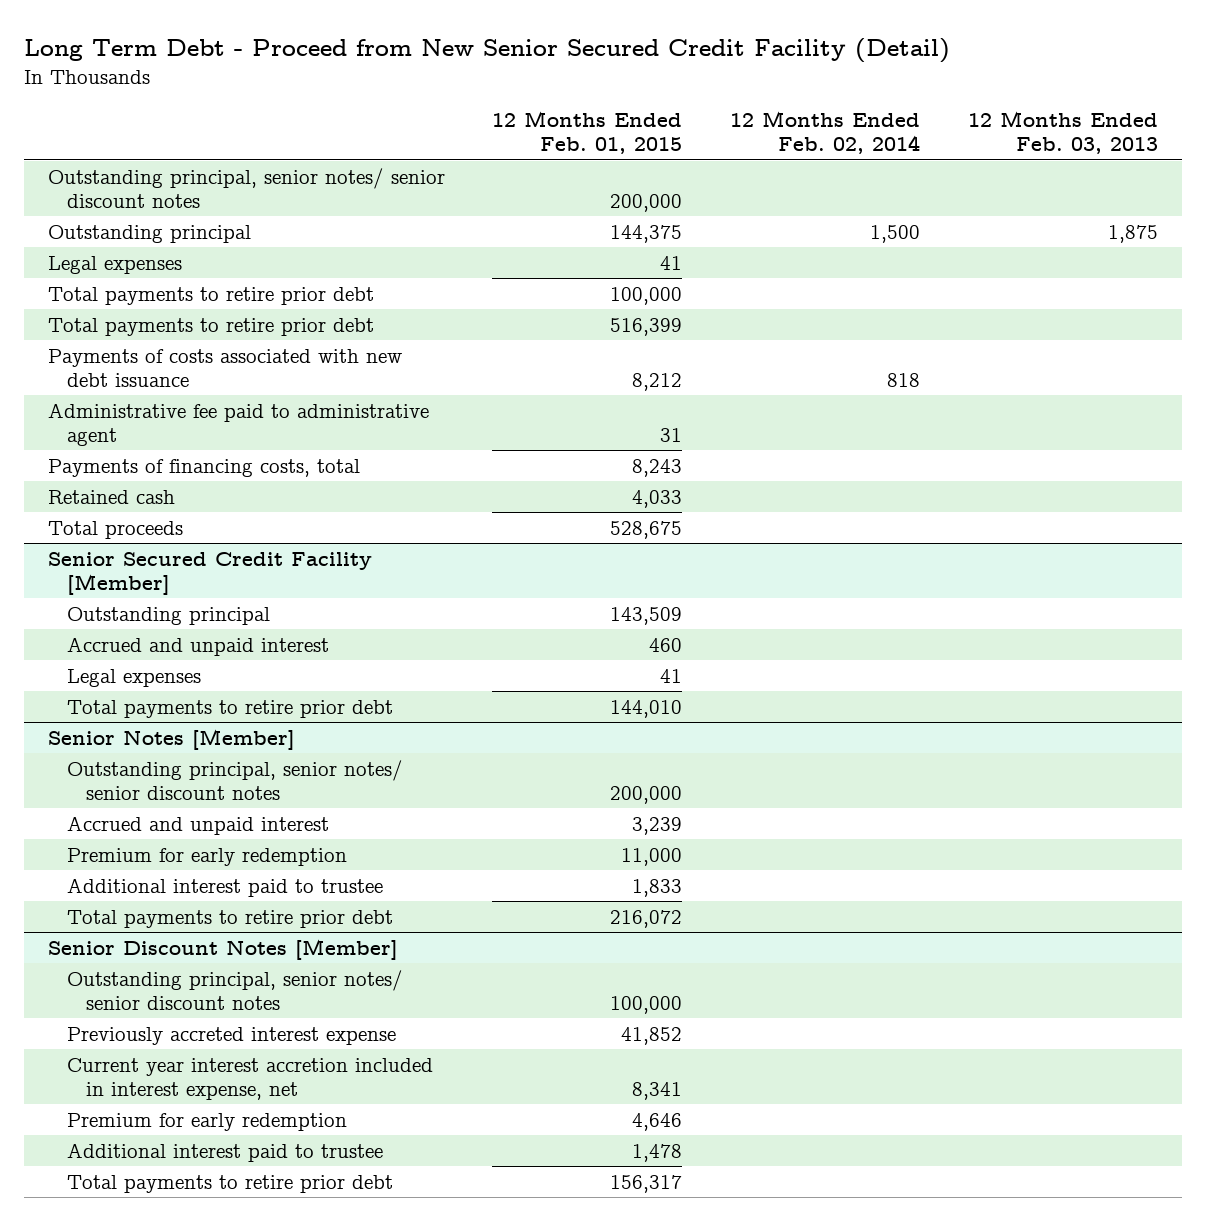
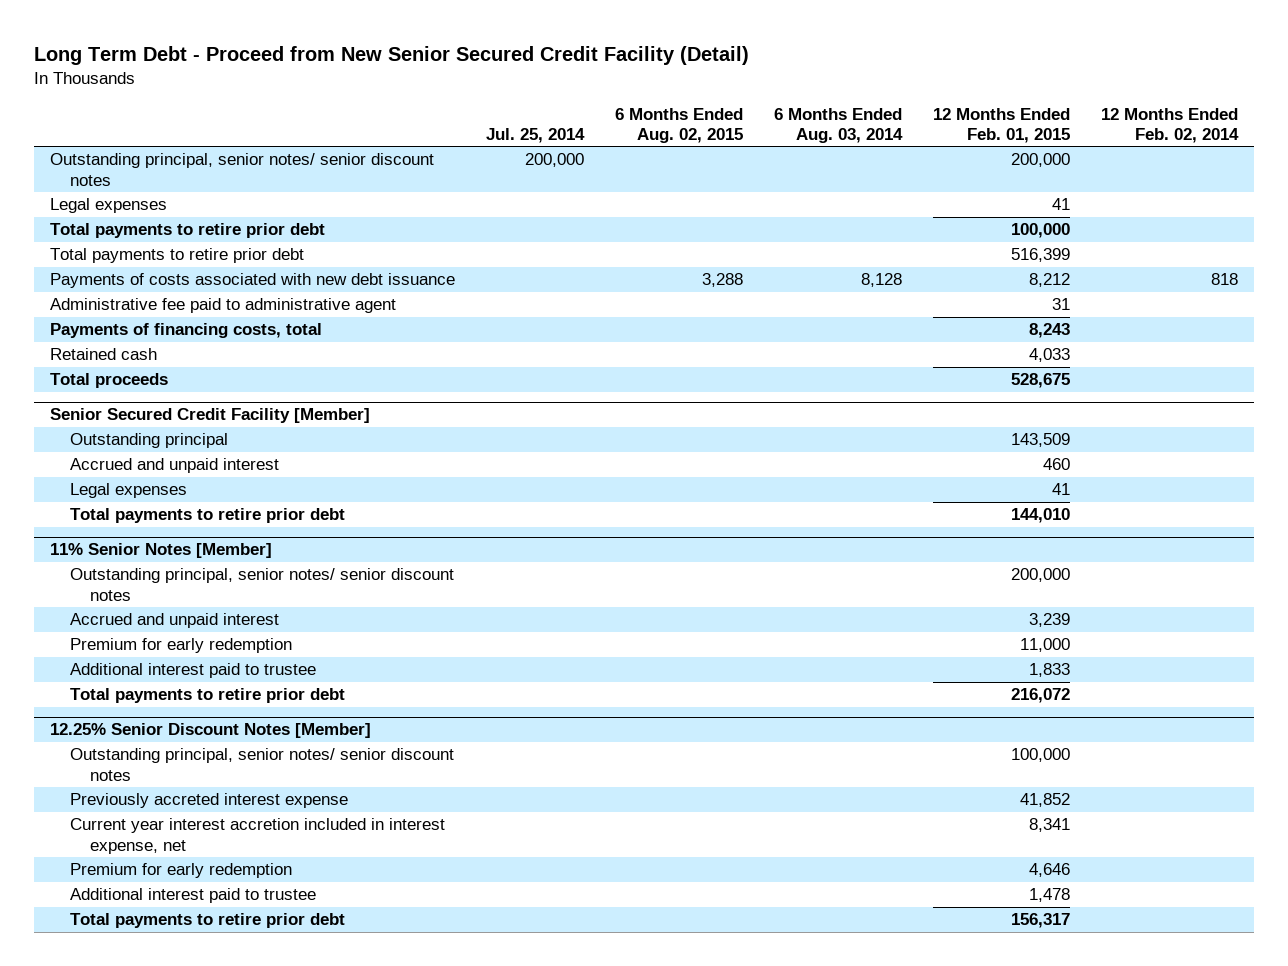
- | 12 Months Ended Feb. 01, 2015 | 12 Months Ended Feb. 02, 2014 | 12 Months Ended Feb. 03, 2013
+ | Jul. 25, 2014 | 6 Months Ended Aug. 02, 2015 | 6 Months Ended Aug. 03, 2014 | 12 Months Ended Feb. 01, 2015 | 12 Months Ended Feb. 02, 2014
- Outstanding principal | 144,375 | 1,500 | 1,875
- Senior Notes [Member]
+ 11% Senior Notes [Member]
- Senior Discount Notes [Member]
+ 12.25% Senior Discount Notes [Member]

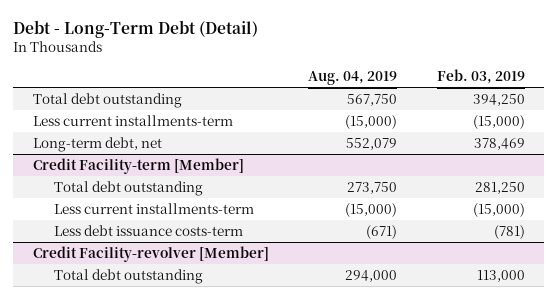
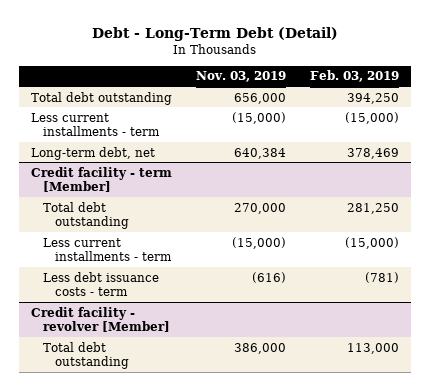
- | Aug. 04, 2019 | Feb. 03, 2019
+ | Nov. 03, 2019 | Feb. 03, 2019
- Less current installments-term | (15,000) | (15,000)
+ Less current installments - term | (15,000) | (15,000)
- Credit Facility-term [Member]
+ Credit facility - term [Member]
- Less current installments-term | (15,000) | (15,000)
- Less debt issuance costs-term | (671) | (781)
- Credit Facility-revolver [Member]
+ Less current installments - term | (15,000) | (15,000)
+ Less debt issuance costs - term | (616) | (781)
+ Credit facility - revolver [Member]

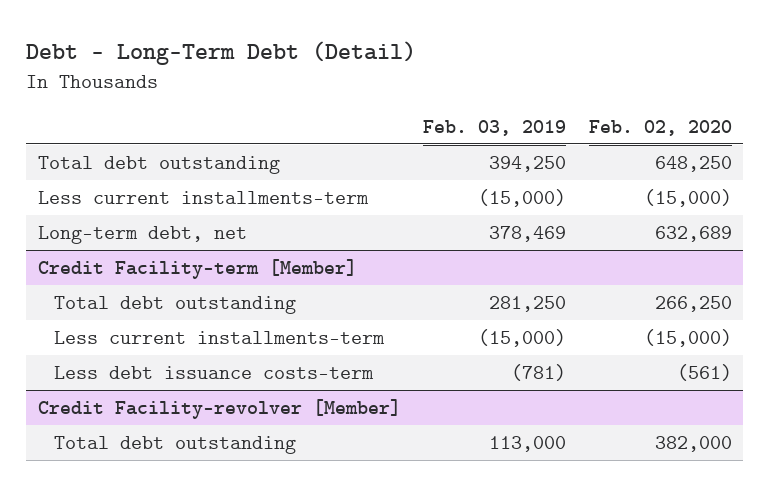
- | Nov. 03, 2019 | Feb. 03, 2019
+ | Feb. 03, 2019 | Feb. 02, 2020
- Less current installments - term | (15,000) | (15,000)
+ Less current installments-term | (15,000) | (15,000)
- Credit facility - term [Member]
+ Credit Facility-term [Member]
- Less current installments - term | (15,000) | (15,000)
- Less debt issuance costs - term | (616) | (781)
- Credit facility - revolver [Member]
+ Less current installments-term | (15,000) | (15,000)
+ Less debt issuance costs-term | (781) | (561)
+ Credit Facility-revolver [Member]

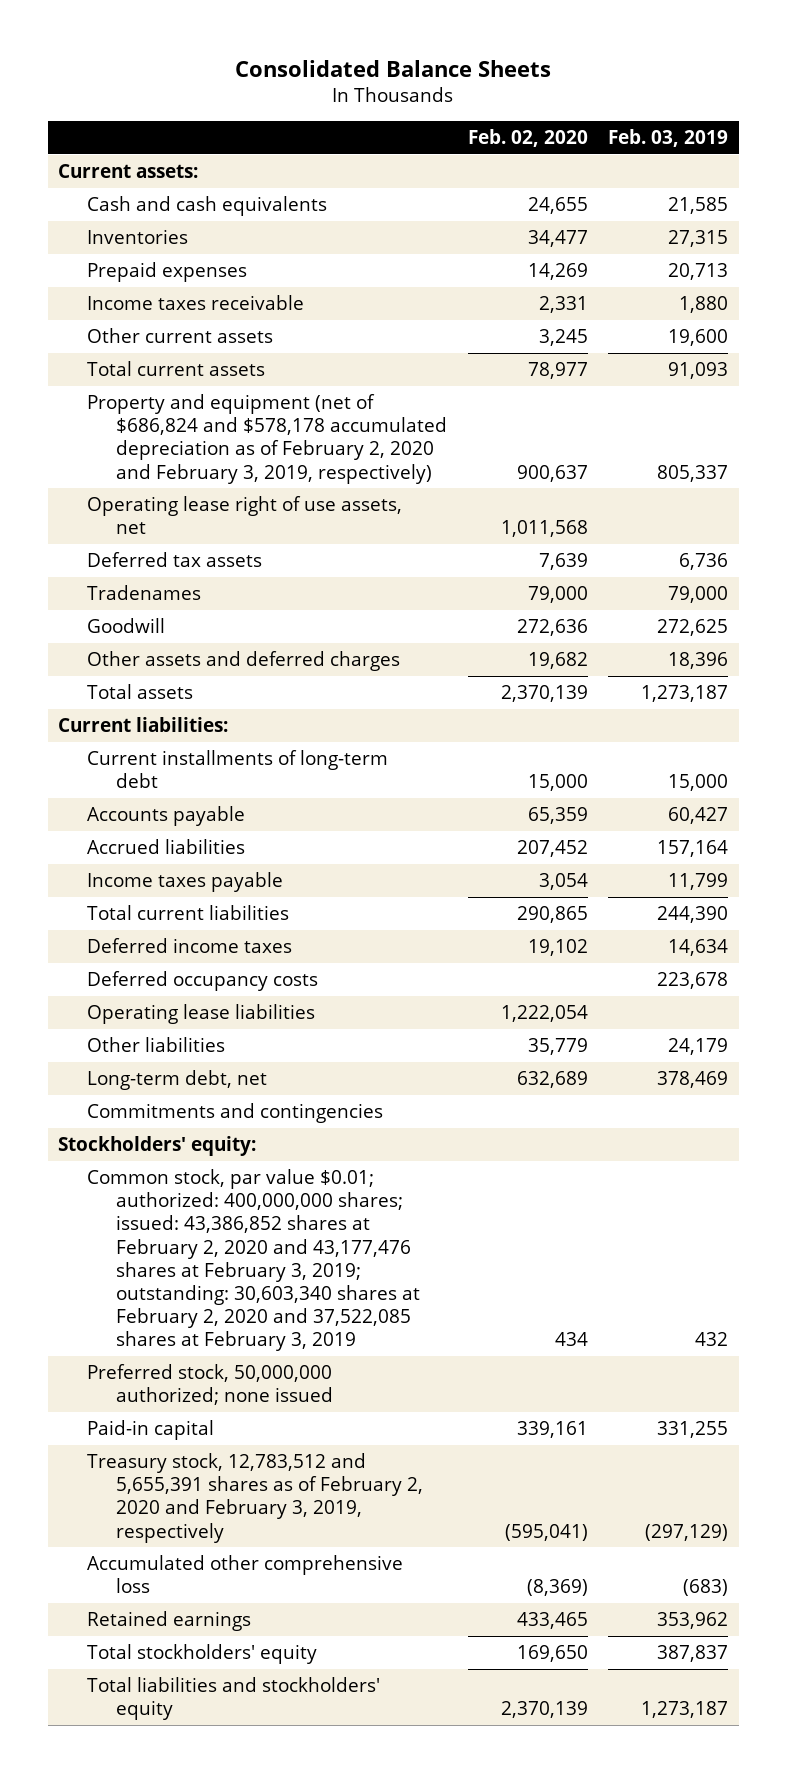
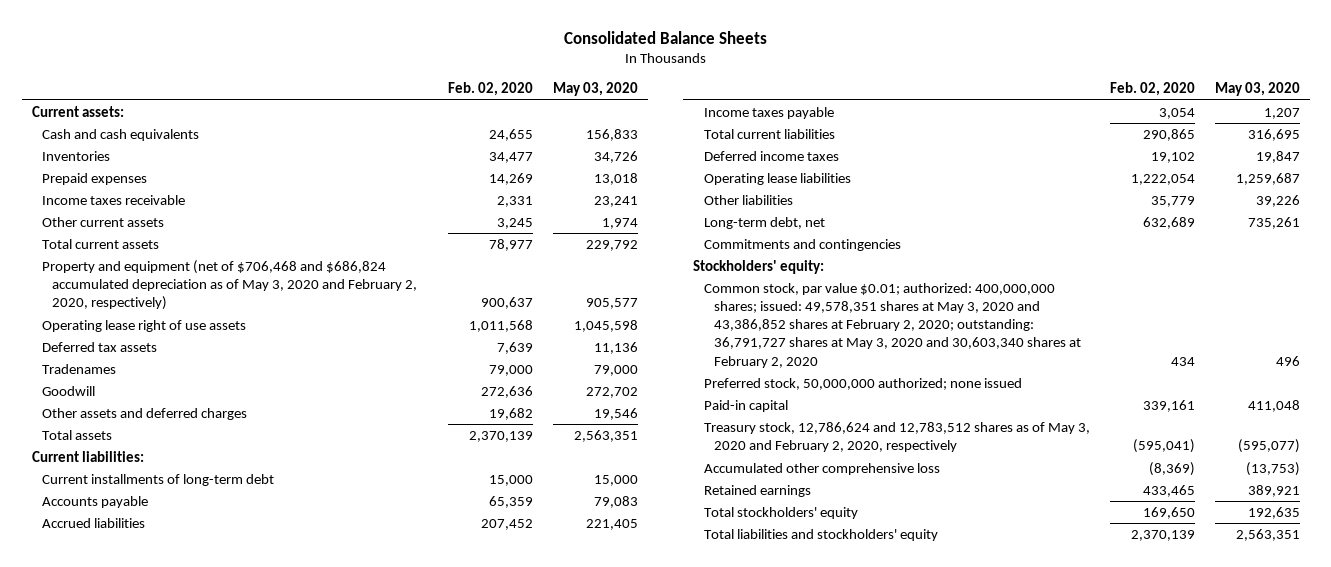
- | Feb. 02, 2020 | Feb. 03, 2019
+ | Feb. 02, 2020 | May 03, 2020
- Property and equipment (net of $686,824 and $578,178 accumulated depreciation as of February 2, 2020 and February 3, 2019, respectively) | 900,637 | 805,337
- Operating lease right of use assets, net | 1,011,568 |
+ Property and equipment (net of $706,468 and $686,824 accumulated depreciation as of May 3, 2020 and February 2, 2020, respectively) | 900,637 | 905,577
+ Operating lease right of use assets | 1,011,568 | 1,045,598
- Deferred occupancy costs | | 223,678
- Common stock, par value $0.01; authorized: 400,000,000 shares; issued: 43,386,852 shares at February 2, 2020 and 43,177,476 shares at February 3, 2019; outstanding: 30,603,340 shares at February 2, 2020 and 37,522,085 shares at February 3, 2019 | 434 | 432
+ Common stock, par value $0.01; authorized: 400,000,000 shares; issued: 49,578,351 shares at May 3, 2020 and 43,386,852 shares at February 2, 2020; outstanding: 36,791,727 shares at May 3, 2020 and 30,603,340 shares at February 2, 2020 | 434 | 496
- Treasury stock, 12,783,512 and 5,655,391 shares as of February 2, 2020 and February 3, 2019, respectively | (595,041) | (297,129)
+ Treasury stock, 12,786,624 and 12,783,512 shares as of May 3, 2020 and February 2, 2020, respectively | (595,041) | (595,077)

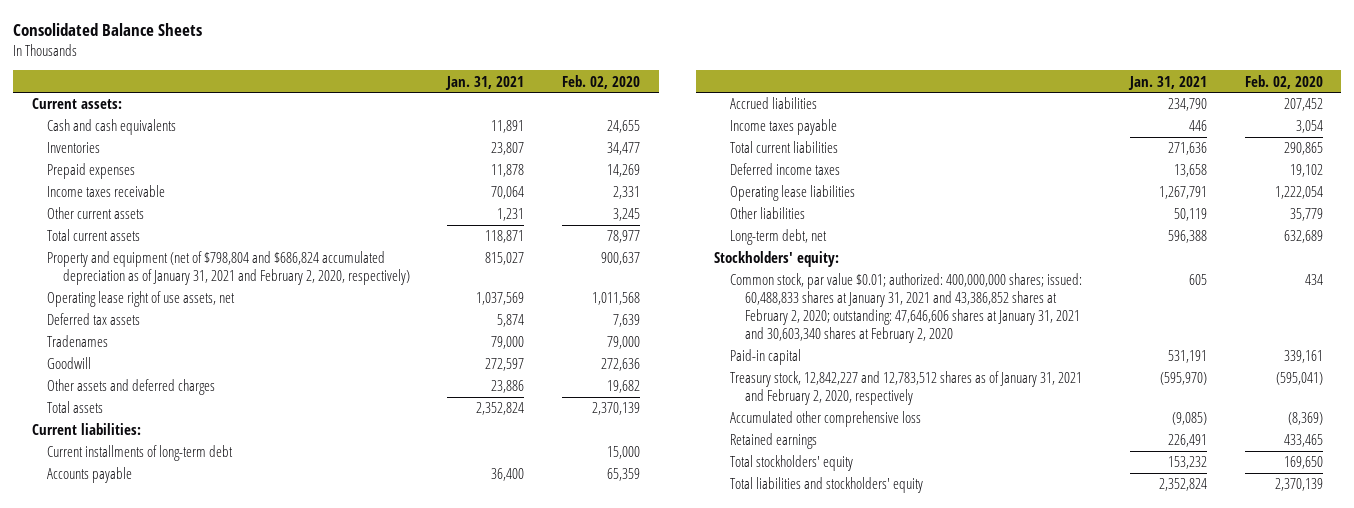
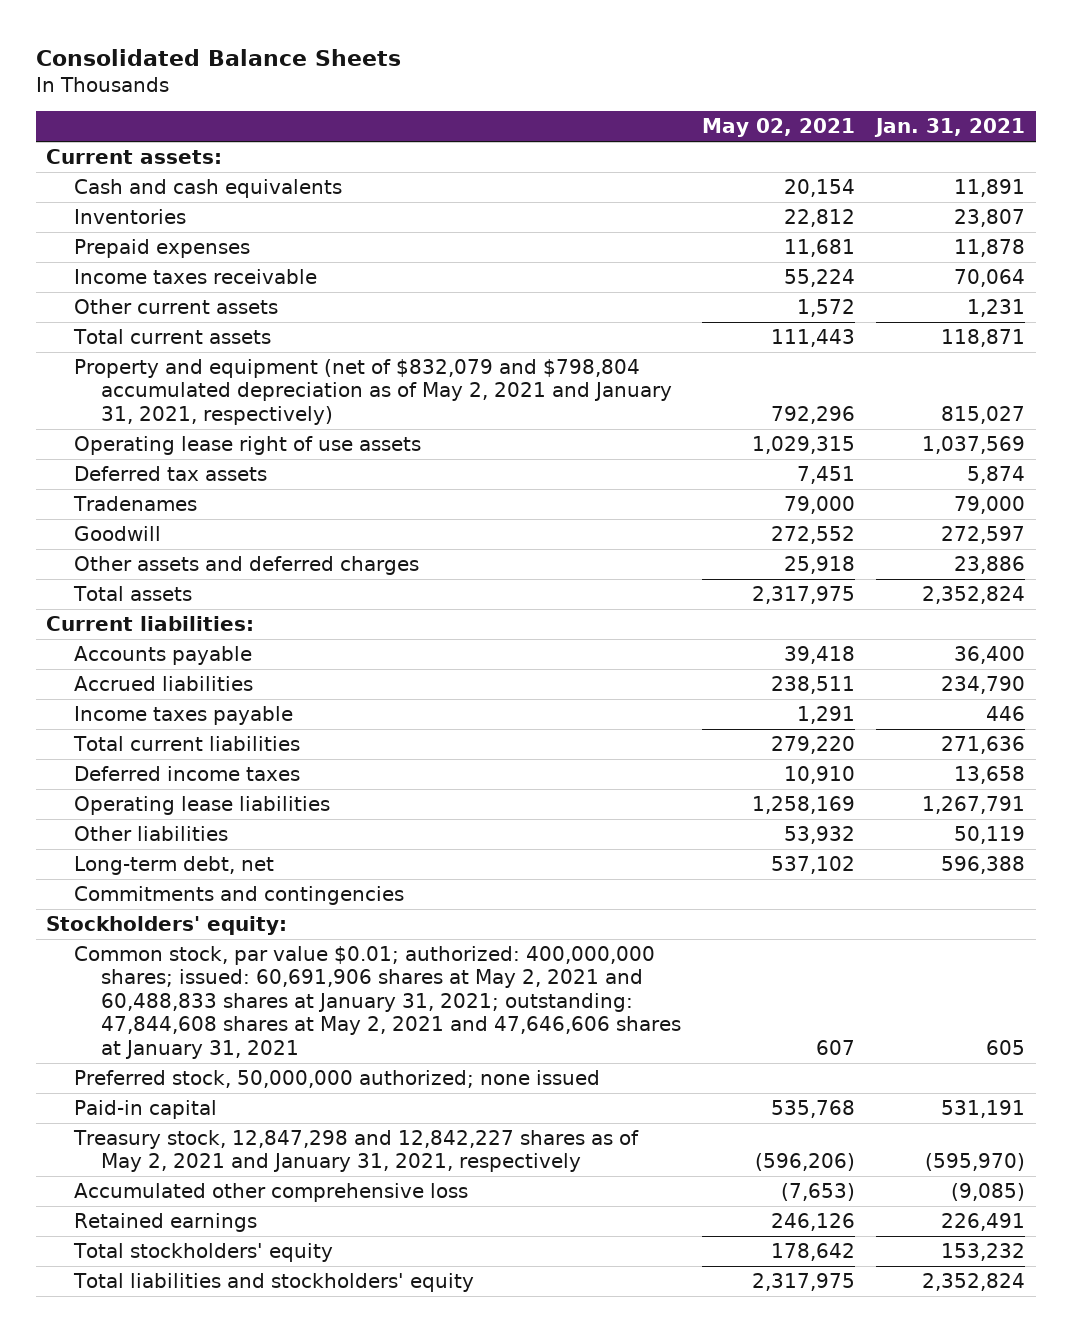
- | Jan. 31, 2021 | Feb. 02, 2020
+ | May 02, 2021 | Jan. 31, 2021
- Property and equipment (net of $798,804 and $686,824 accumulated depreciation as of January 31, 2021 and February 2, 2020, respectively) | 815,027 | 900,637
- Operating lease right of use assets, net | 1,037,569 | 1,011,568
+ Property and equipment (net of $832,079 and $798,804 accumulated depreciation as of May 2, 2021 and January 31, 2021, respectively) | 792,296 | 815,027
+ Operating lease right of use assets | 1,029,315 | 1,037,569
- Current installments of long-term debt | | 15,000
+ Commitments and contingencies
- Common stock, par value $0.01; authorized: 400,000,000 shares; issued: 60,488,833 shares at January 31, 2021 and 43,386,852 shares at February 2, 2020; outstanding: 47,646,606 shares at January 31, 2021 and 30,603,340 shares at February 2, 2020 | 605 | 434
+ Common stock, par value $0.01; authorized: 400,000,000 shares; issued: 60,691,906 shares at May 2, 2021 and 60,488,833 shares at January 31, 2021; outstanding: 47,844,608 shares at May 2, 2021 and 47,646,606 shares at January 31, 2021 | 607 | 605
+ Preferred stock, 50,000,000 authorized; none issued
- Treasury stock, 12,842,227 and 12,783,512 shares as of January 31, 2021 and February 2, 2020, respectively | (595,970) | (595,041)
+ Treasury stock, 12,847,298 and 12,842,227 shares as of May 2, 2021 and January 31, 2021, respectively | (596,206) | (595,970)

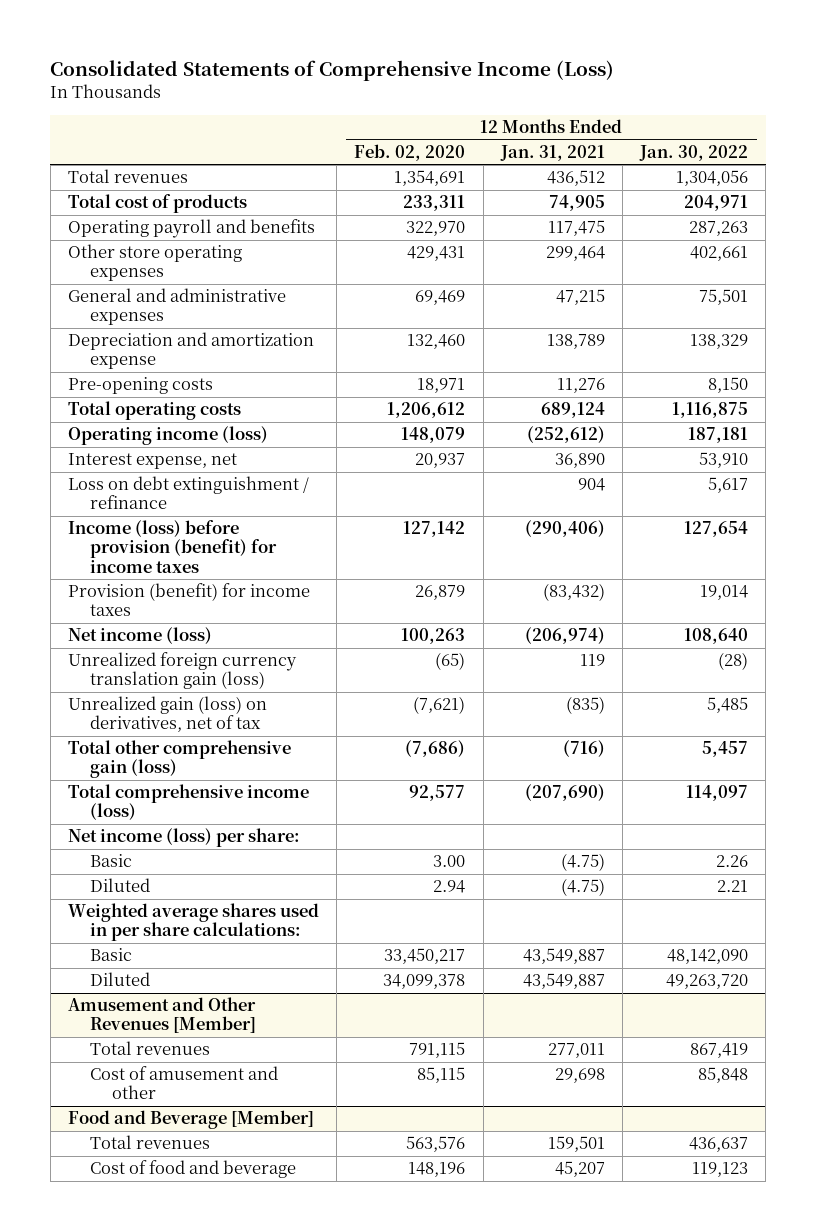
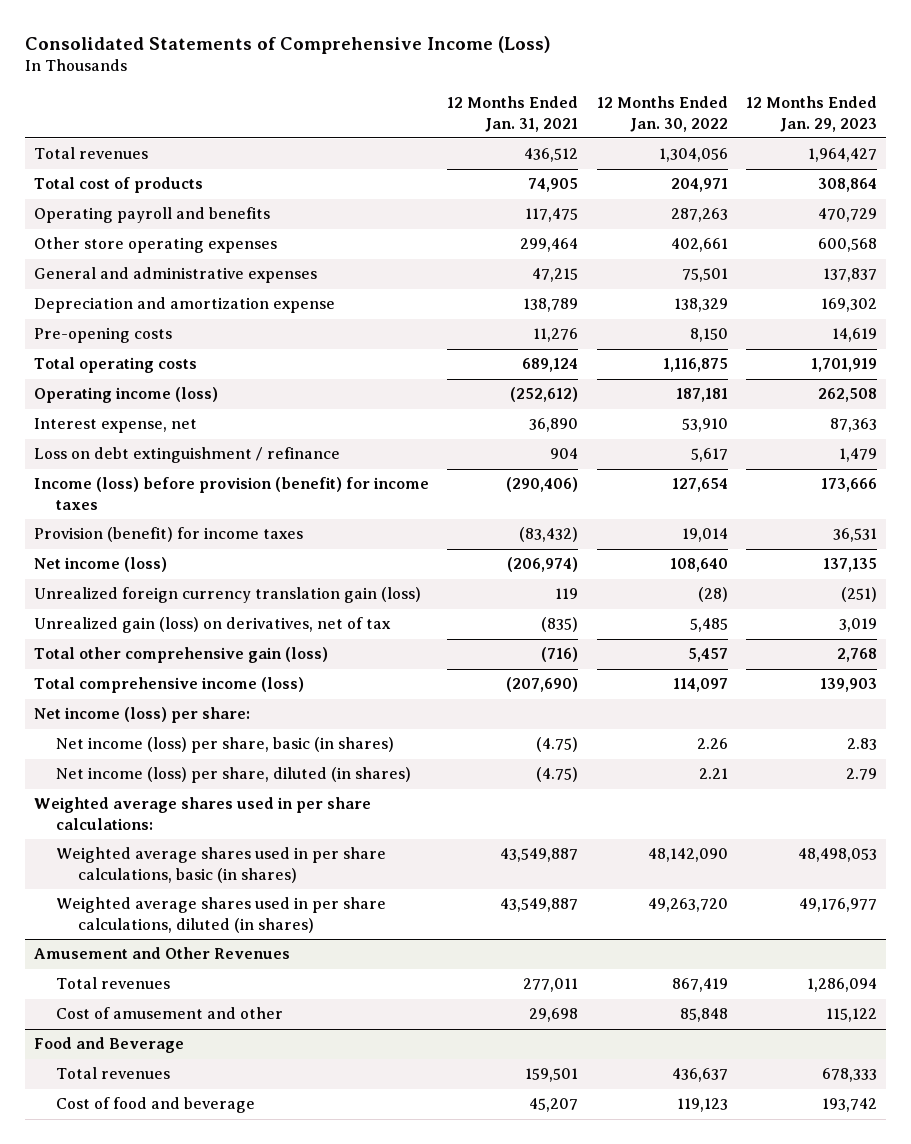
- | 12 Months Ended Feb. 02, 2020 | 12 Months Ended Jan. 31, 2021 | 12 Months Ended Jan. 30, 2022
+ | 12 Months Ended Jan. 31, 2021 | 12 Months Ended Jan. 30, 2022 | 12 Months Ended Jan. 29, 2023
- Basic | 3.00 | (4.75) | 2.26
- Diluted | 2.94 | (4.75) | 2.21
+ Net income (loss) per share, basic (in shares) | (4.75) | 2.26 | 2.83
+ Net income (loss) per share, diluted (in shares) | (4.75) | 2.21 | 2.79
- Basic | 33,450,217 | 43,549,887 | 48,142,090
- Diluted | 34,099,378 | 43,549,887 | 49,263,720
- Amusement and Other Revenues [Member]
+ Weighted average shares used in per share calculations, basic (in shares) | 43,549,887 | 48,142,090 | 48,498,053
+ Weighted average shares used in per share calculations, diluted (in shares) | 43,549,887 | 49,263,720 | 49,176,977
+ Amusement and Other Revenues
- Food and Beverage [Member]
+ Food and Beverage

